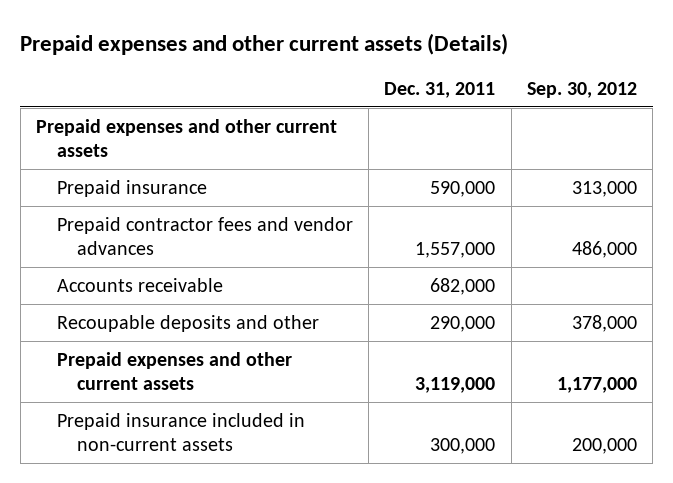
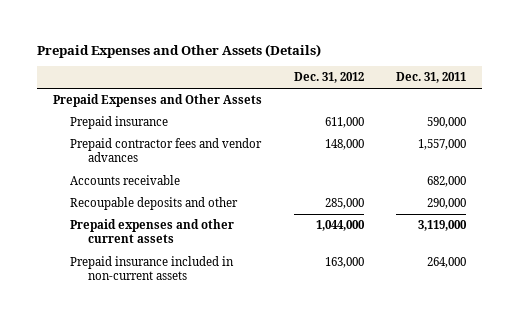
- Prepaid expenses and other current assets (Details)
+ Prepaid Expenses and Other Assets (Details)
- | Dec. 31, 2011 | Sep. 30, 2012
+ | Dec. 31, 2012 | Dec. 31, 2011
- Prepaid expenses and other current assets
+ Prepaid Expenses and Other Assets
- Prepaid insurance included in non-current assets | 300,000 | 200,000
+ Prepaid insurance included in non-current assets | 163,000 | 264,000

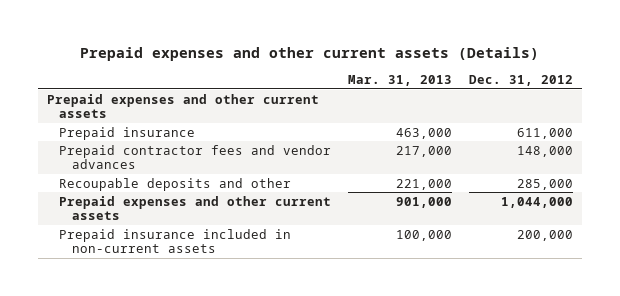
- Prepaid Expenses and Other Assets (Details)
+ Prepaid expenses and other current assets (Details)
- | Dec. 31, 2012 | Dec. 31, 2011
+ | Mar. 31, 2013 | Dec. 31, 2012
- Prepaid Expenses and Other Assets
+ Prepaid expenses and other current assets
- Accounts receivable | | 682,000
- Prepaid insurance included in non-current assets | 163,000 | 264,000
+ Prepaid insurance included in non-current assets | 100,000 | 200,000

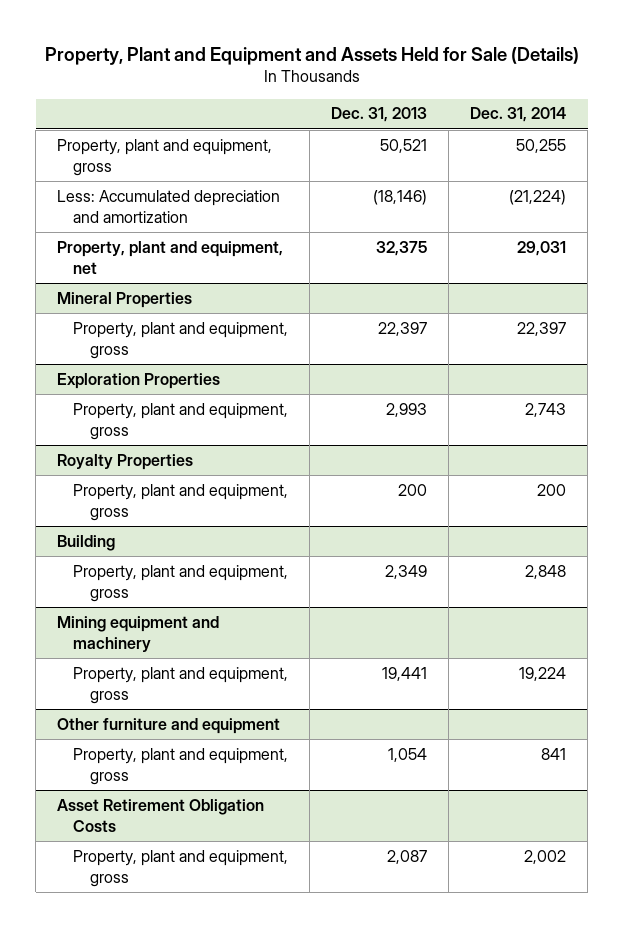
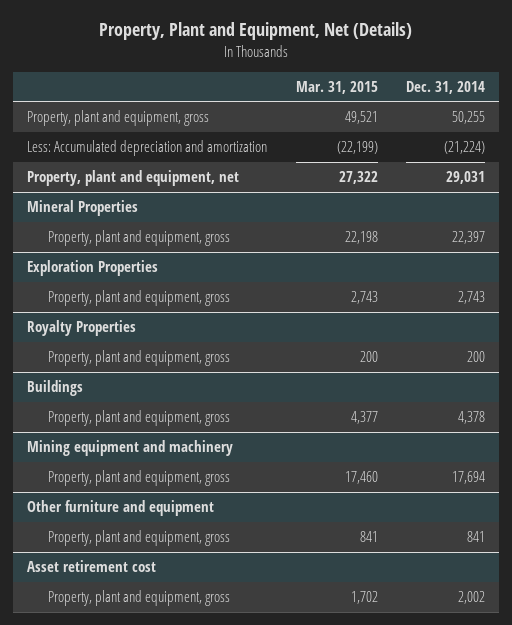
- Property, Plant and Equipment and Assets Held for Sale (Details)
+ Property, Plant and Equipment, Net (Details)
- | Dec. 31, 2013 | Dec. 31, 2014
+ | Mar. 31, 2015 | Dec. 31, 2014
- Building
- Property, plant and equipment, gross | 2,349 | 2,848
+ Buildings
+ Property, plant and equipment, gross | 4,377 | 4,378
@ Mining equipment and machinery
- Property, plant and equipment, gross | 19,441 | 19,224
+ Property, plant and equipment, gross | 17,460 | 17,694
- Asset Retirement Obligation Costs
+ Asset retirement cost

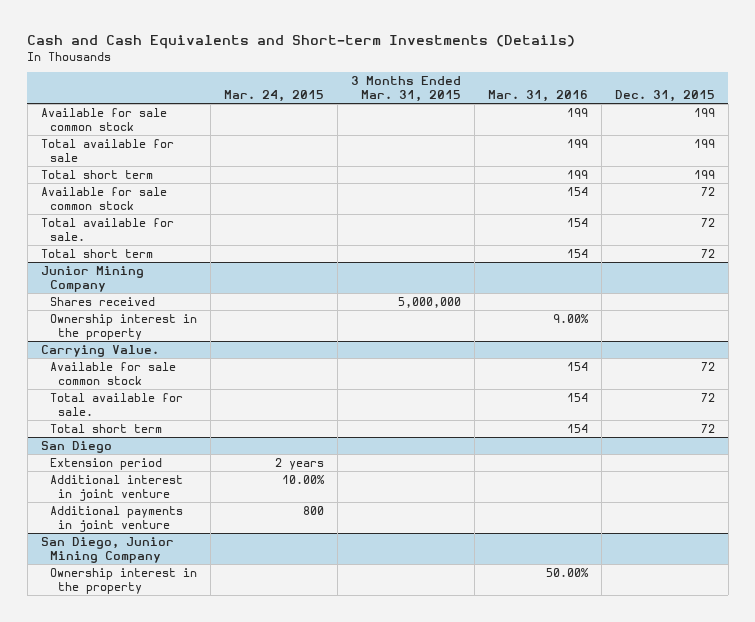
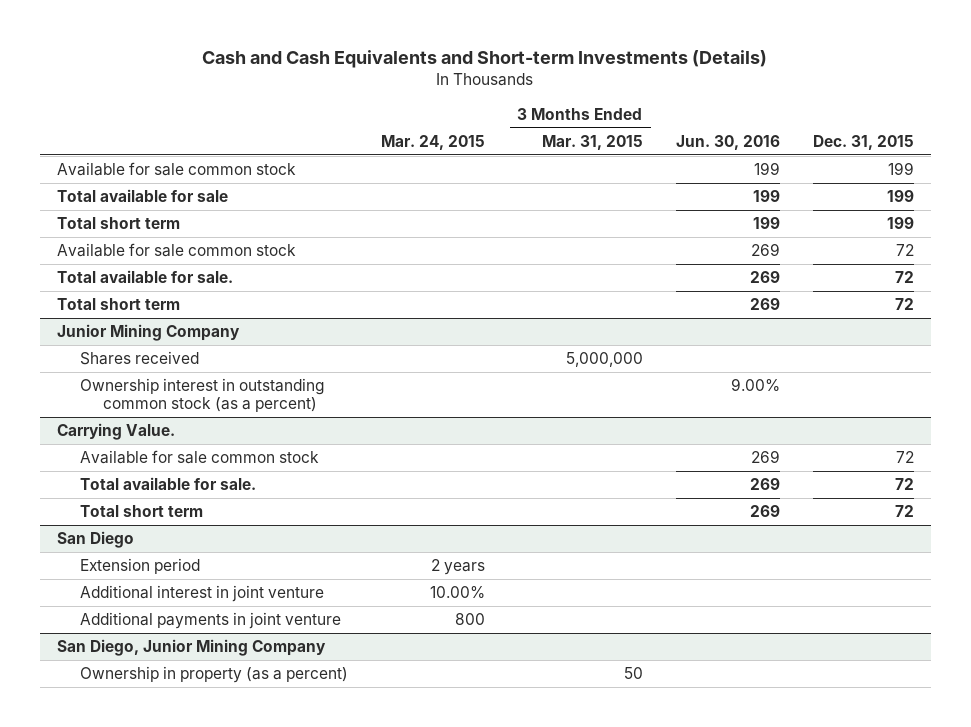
- | Mar. 24, 2015 | 3 Months Ended Mar. 31, 2015 | Mar. 31, 2016 | Dec. 31, 2015
+ | Mar. 24, 2015 | 3 Months Ended Mar. 31, 2015 | Jun. 30, 2016 | Dec. 31, 2015
@ Junior Mining Company
- Ownership interest in the property | | | 9.00% |
+ Ownership interest in outstanding common stock (as a percent) | | | 9.00% |
@ San Diego, Junior Mining Company
- Ownership interest in the property | | | 50.00% |
+ Ownership in property (as a percent) | | 50 | |

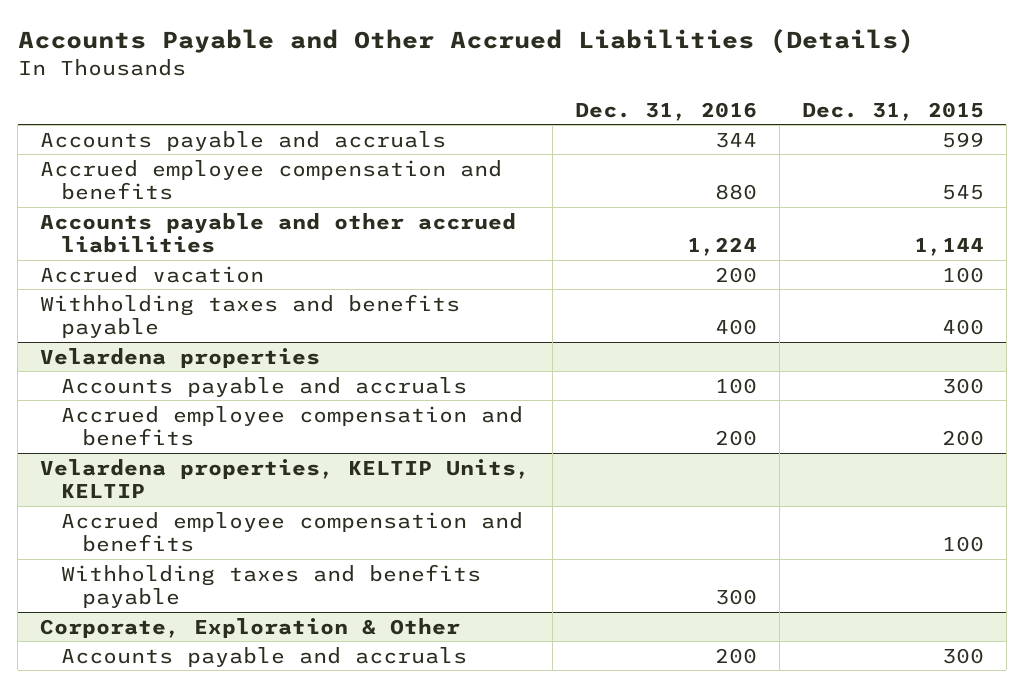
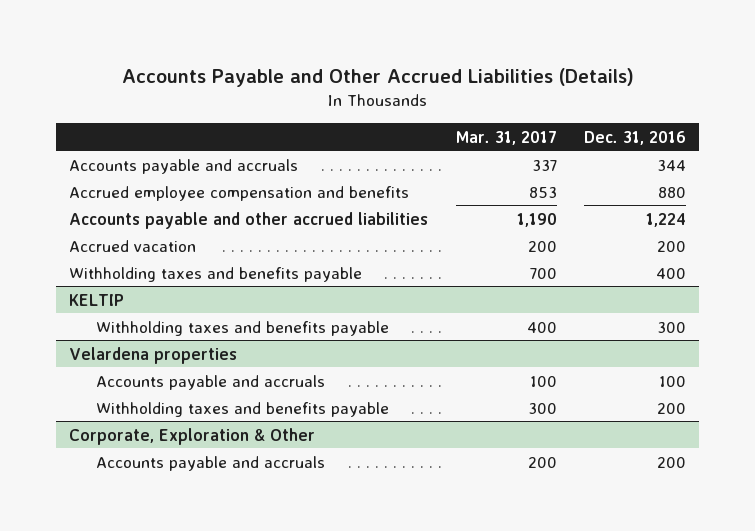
- | Dec. 31, 2016 | Dec. 31, 2015
+ | Mar. 31, 2017 | Dec. 31, 2016
+ KELTIP
+ Withholding taxes and benefits payable | 400 | 300
@ Velardena properties
- Accrued employee compensation and benefits | 200 | 200
- Velardena properties, KELTIP Units, KELTIP
- Accrued employee compensation and benefits | | 100
- Withholding taxes and benefits payable | 300 |
@ Velardena properties
+ Withholding taxes and benefits payable | 300 | 200

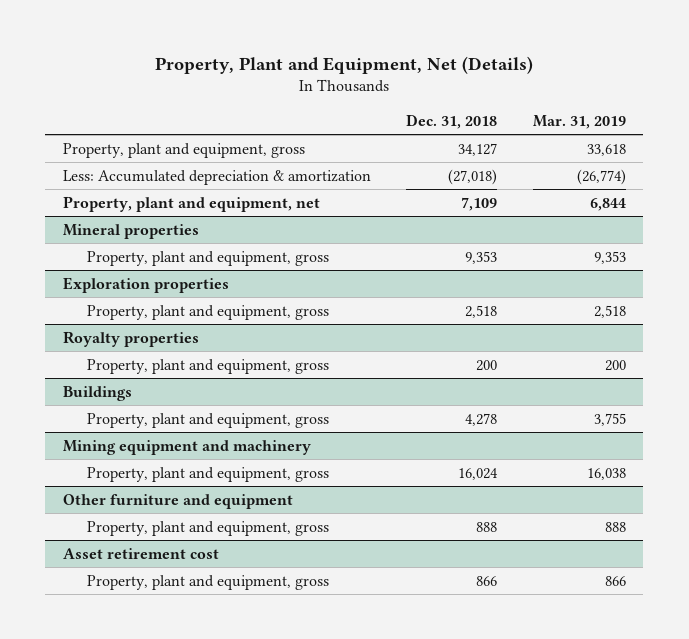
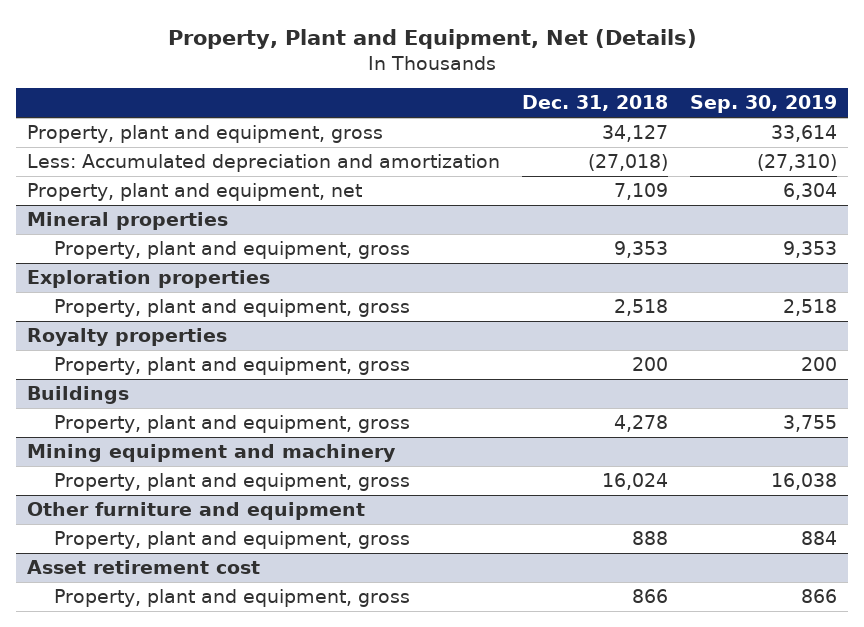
- | Dec. 31, 2018 | Mar. 31, 2019
+ | Dec. 31, 2018 | Sep. 30, 2019
- Less: Accumulated depreciation & amortization | (27,018) | (26,774)
+ Less: Accumulated depreciation and amortization | (27,018) | (27,310)

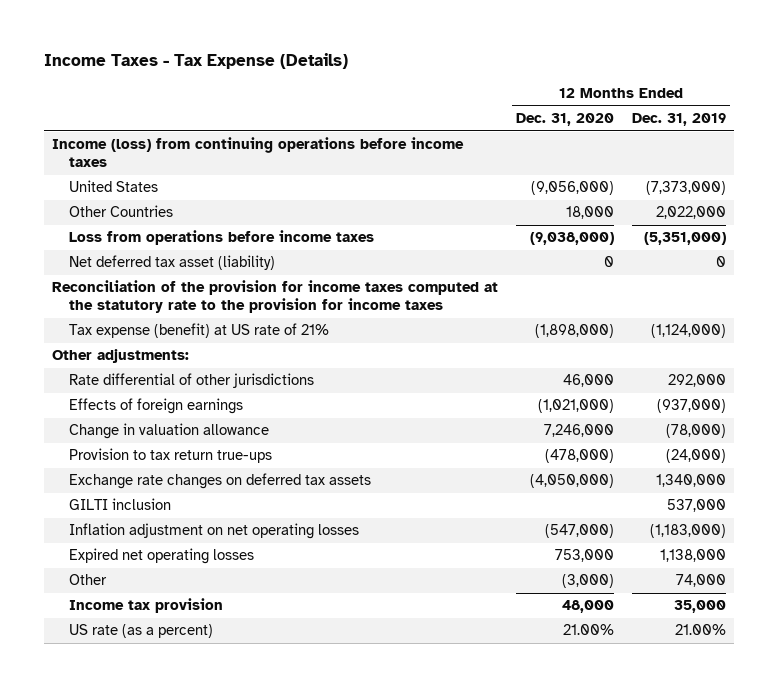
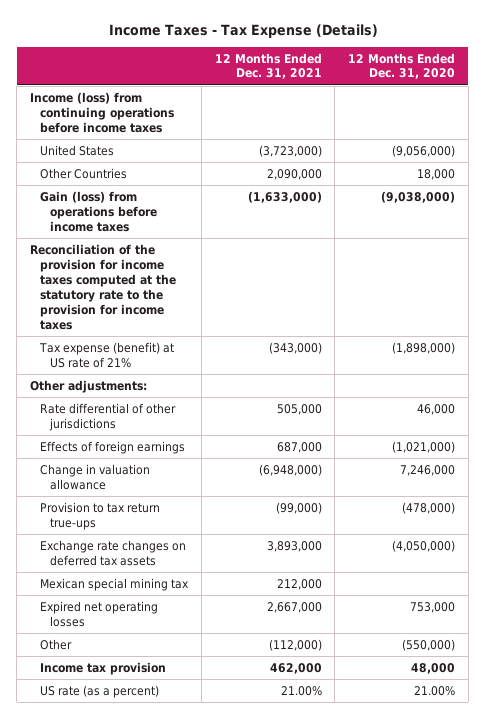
- | 12 Months Ended Dec. 31, 2020 | 12 Months Ended Dec. 31, 2019
+ | 12 Months Ended Dec. 31, 2021 | 12 Months Ended Dec. 31, 2020
- Loss from operations before income taxes | (9,038,000) | (5,351,000)
- Net deferred tax asset (liability) | 0 | 0
+ Gain (loss) from operations before income taxes | (1,633,000) | (9,038,000)
- GILTI inclusion | | 537,000
- Inflation adjustment on net operating losses | (547,000) | (1,183,000)
+ Mexican special mining tax | 212,000 |
- Other | (3,000) | 74,000
+ Other | (112,000) | (550,000)

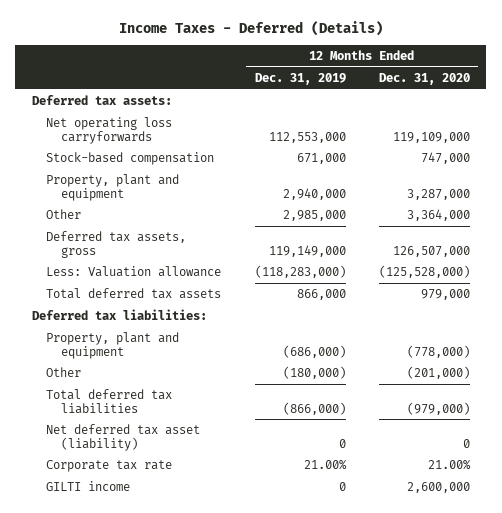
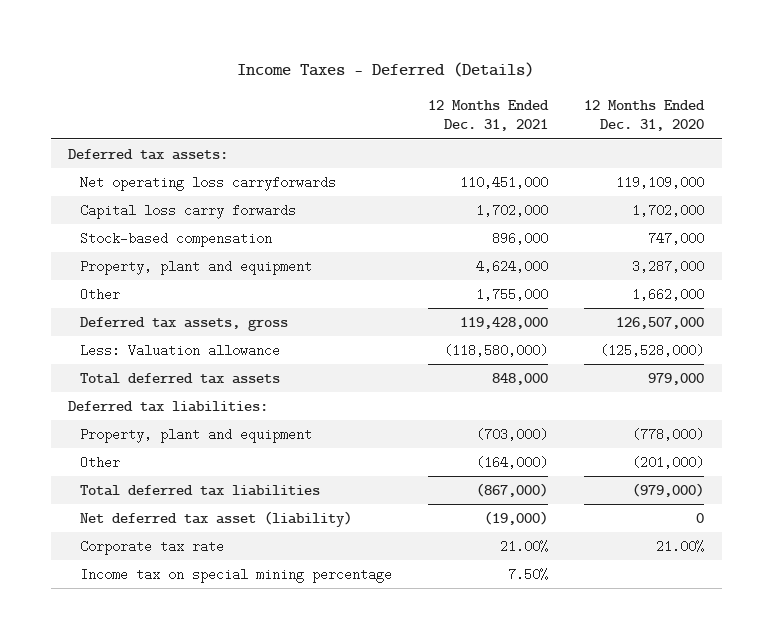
- | 12 Months Ended Dec. 31, 2019 | 12 Months Ended Dec. 31, 2020
+ | 12 Months Ended Dec. 31, 2021 | 12 Months Ended Dec. 31, 2020
+ Capital loss carry forwards | 1,702,000 | 1,702,000
- Other | 2,985,000 | 3,364,000
+ Other | 1,755,000 | 1,662,000
- GILTI income | 0 | 2,600,000
+ Income tax on special mining percentage | 7.50% |

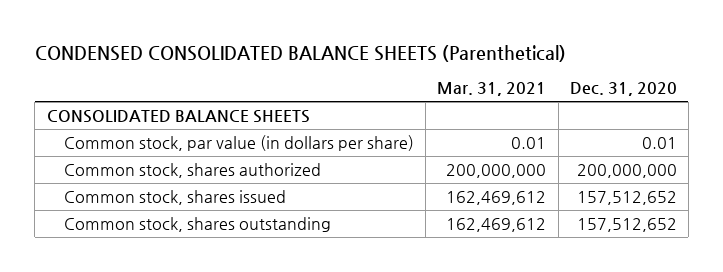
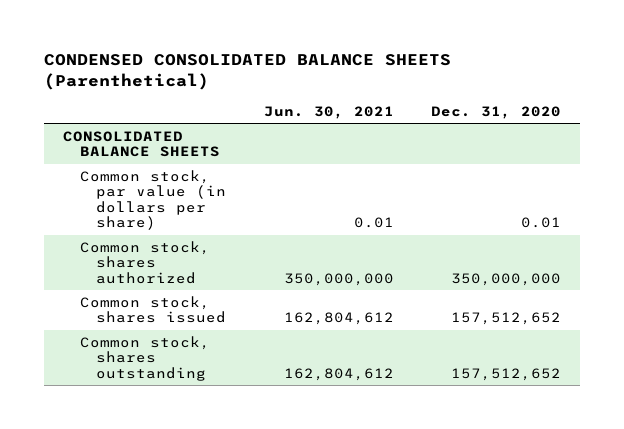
- | Mar. 31, 2021 | Dec. 31, 2020
+ | Jun. 30, 2021 | Dec. 31, 2020
- Common stock, shares authorized | 200,000,000 | 200,000,000
+ Common stock, shares authorized | 350,000,000 | 350,000,000

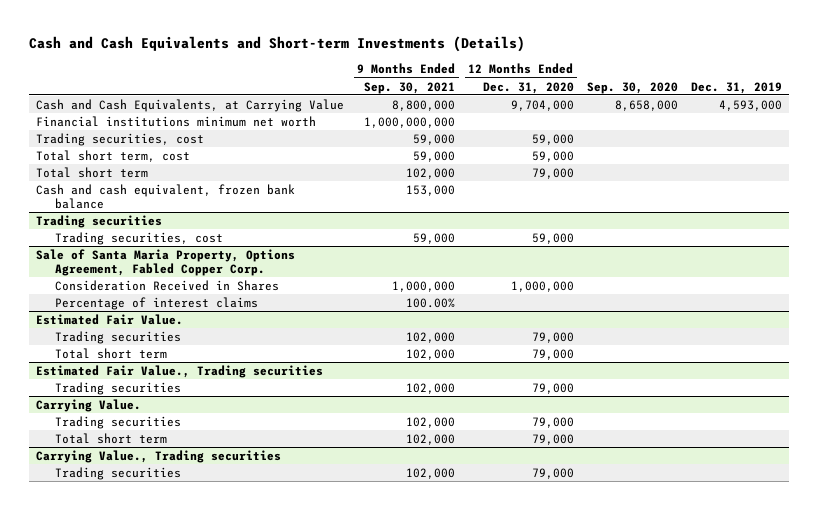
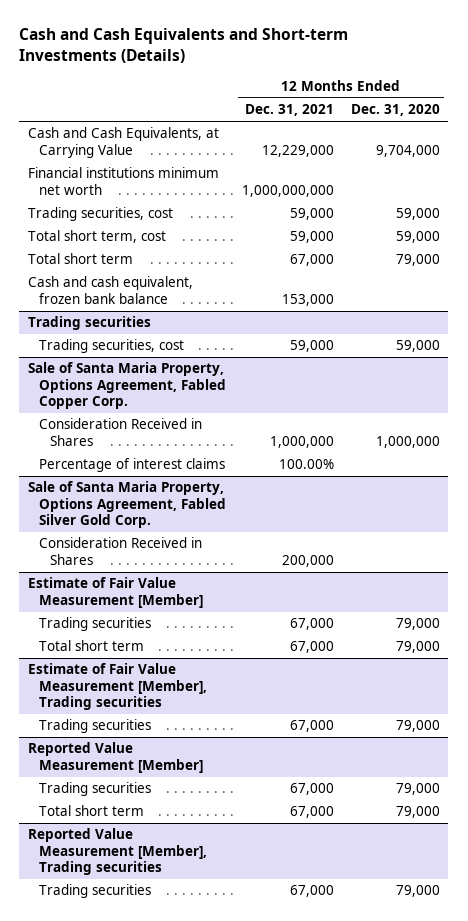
- | 9 Months Ended Sep. 30, 2021 | 12 Months Ended Dec. 31, 2020 | Sep. 30, 2020 | Dec. 31, 2019
+ | 12 Months Ended Dec. 31, 2021 | 12 Months Ended Dec. 31, 2020
- Estimated Fair Value.
+ Sale of Santa Maria Property, Options Agreement, Fabled Silver Gold Corp.
+ Consideration Received in Shares | 200,000 |
+ Estimate of Fair Value Measurement [Member]
- Estimated Fair Value., Trading securities
+ Estimate of Fair Value Measurement [Member], Trading securities
- Carrying Value.
+ Reported Value Measurement [Member]
- Carrying Value., Trading securities
+ Reported Value Measurement [Member], Trading securities

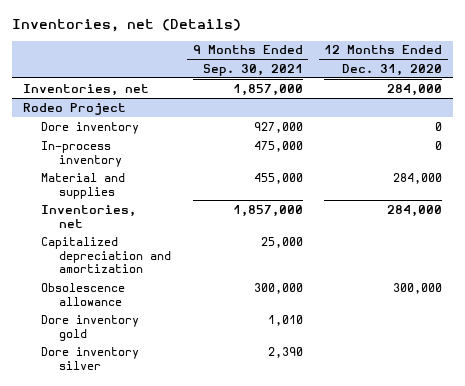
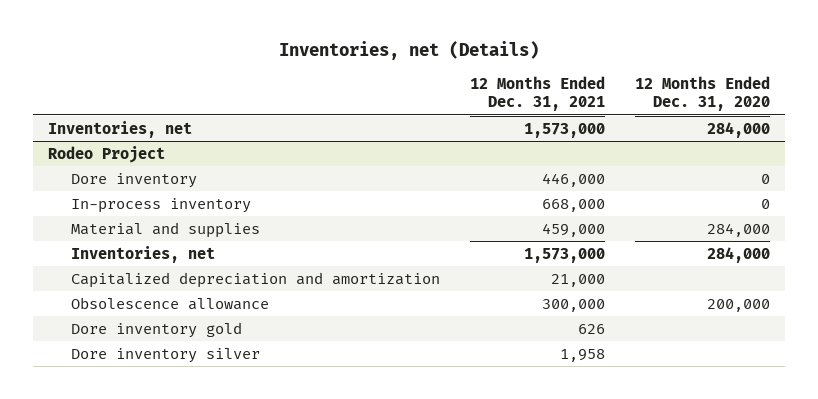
- | 9 Months Ended Sep. 30, 2021 | 12 Months Ended Dec. 31, 2020
+ | 12 Months Ended Dec. 31, 2021 | 12 Months Ended Dec. 31, 2020
@ Rodeo Project
- Obsolescence allowance | 300,000 | 300,000
+ Obsolescence allowance | 300,000 | 200,000

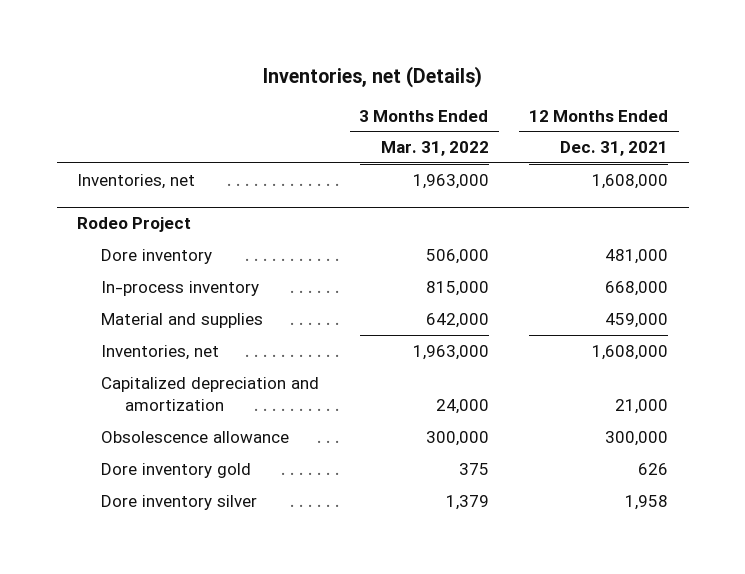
- | 12 Months Ended Dec. 31, 2021 | 12 Months Ended Dec. 31, 2020
+ | 3 Months Ended Mar. 31, 2022 | 12 Months Ended Dec. 31, 2021
- Inventories, net | 1,573,000 | 284,000
+ Inventories, net | 1,963,000 | 1,608,000
@ Rodeo Project
- Dore inventory | 446,000 | 0
+ Dore inventory | 506,000 | 481,000
- Inventories, net | 1,573,000 | 284,000
+ Inventories, net | 1,963,000 | 1,608,000

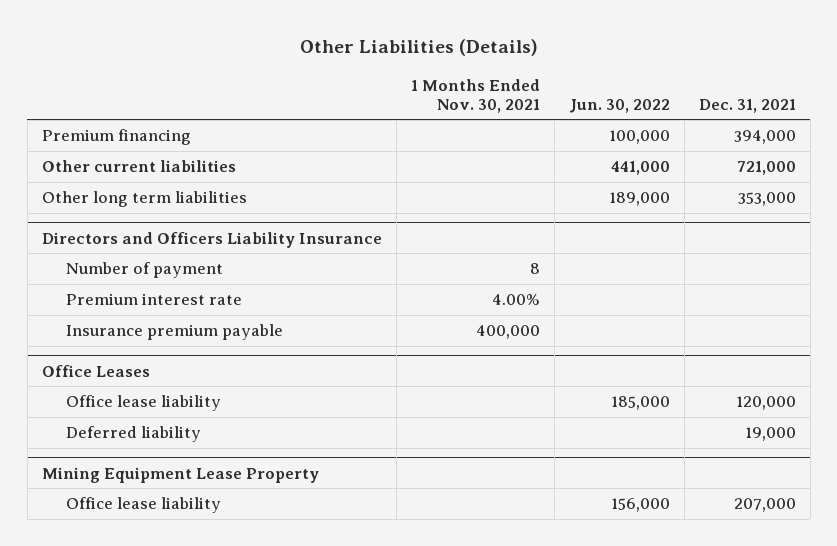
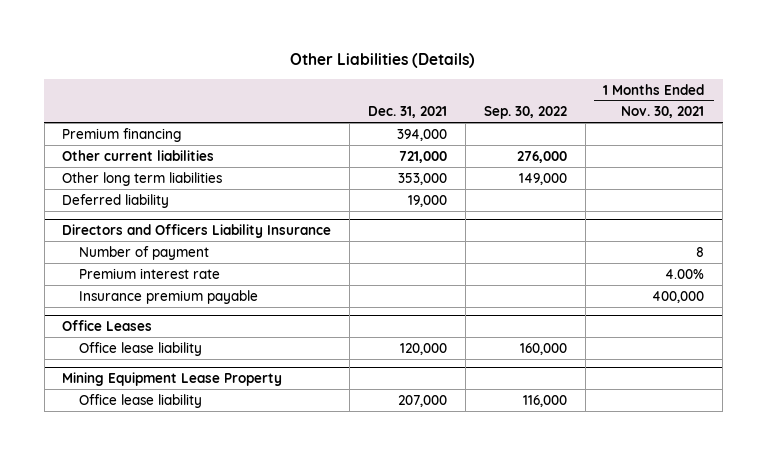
- | 1 Months Ended Nov. 30, 2021 | Jun. 30, 2022 | Dec. 31, 2021
+ | Dec. 31, 2021 | Sep. 30, 2022 | 1 Months Ended Nov. 30, 2021
+ Deferred liability | 19,000 | |
@ Office Leases
- Deferred liability | | | 19,000

